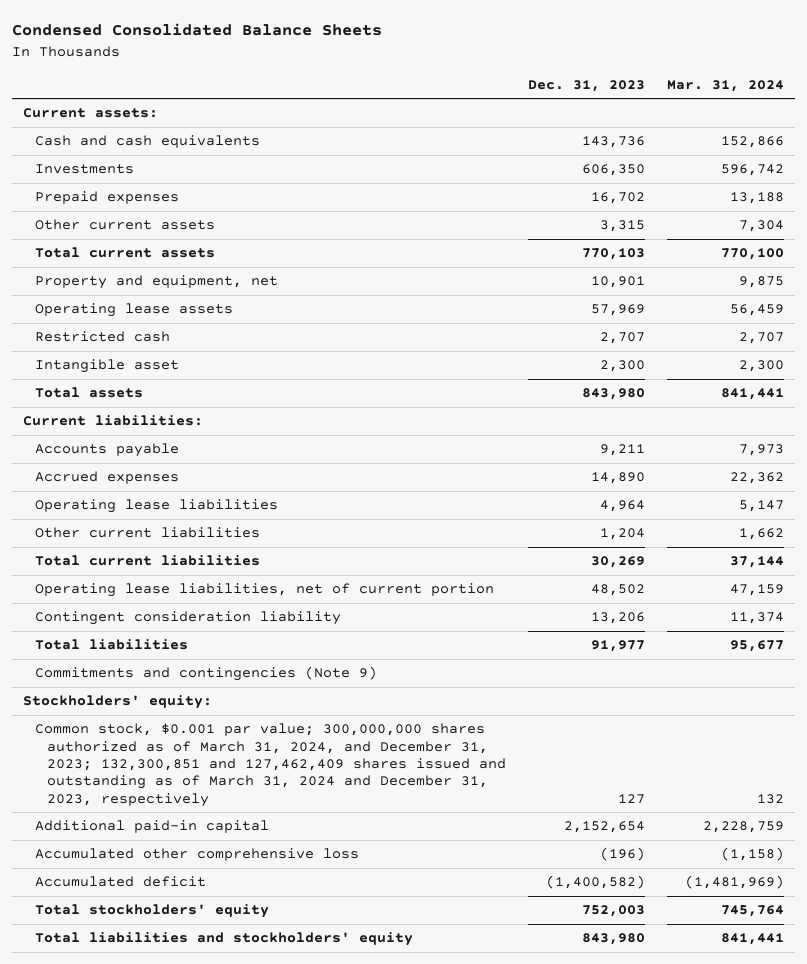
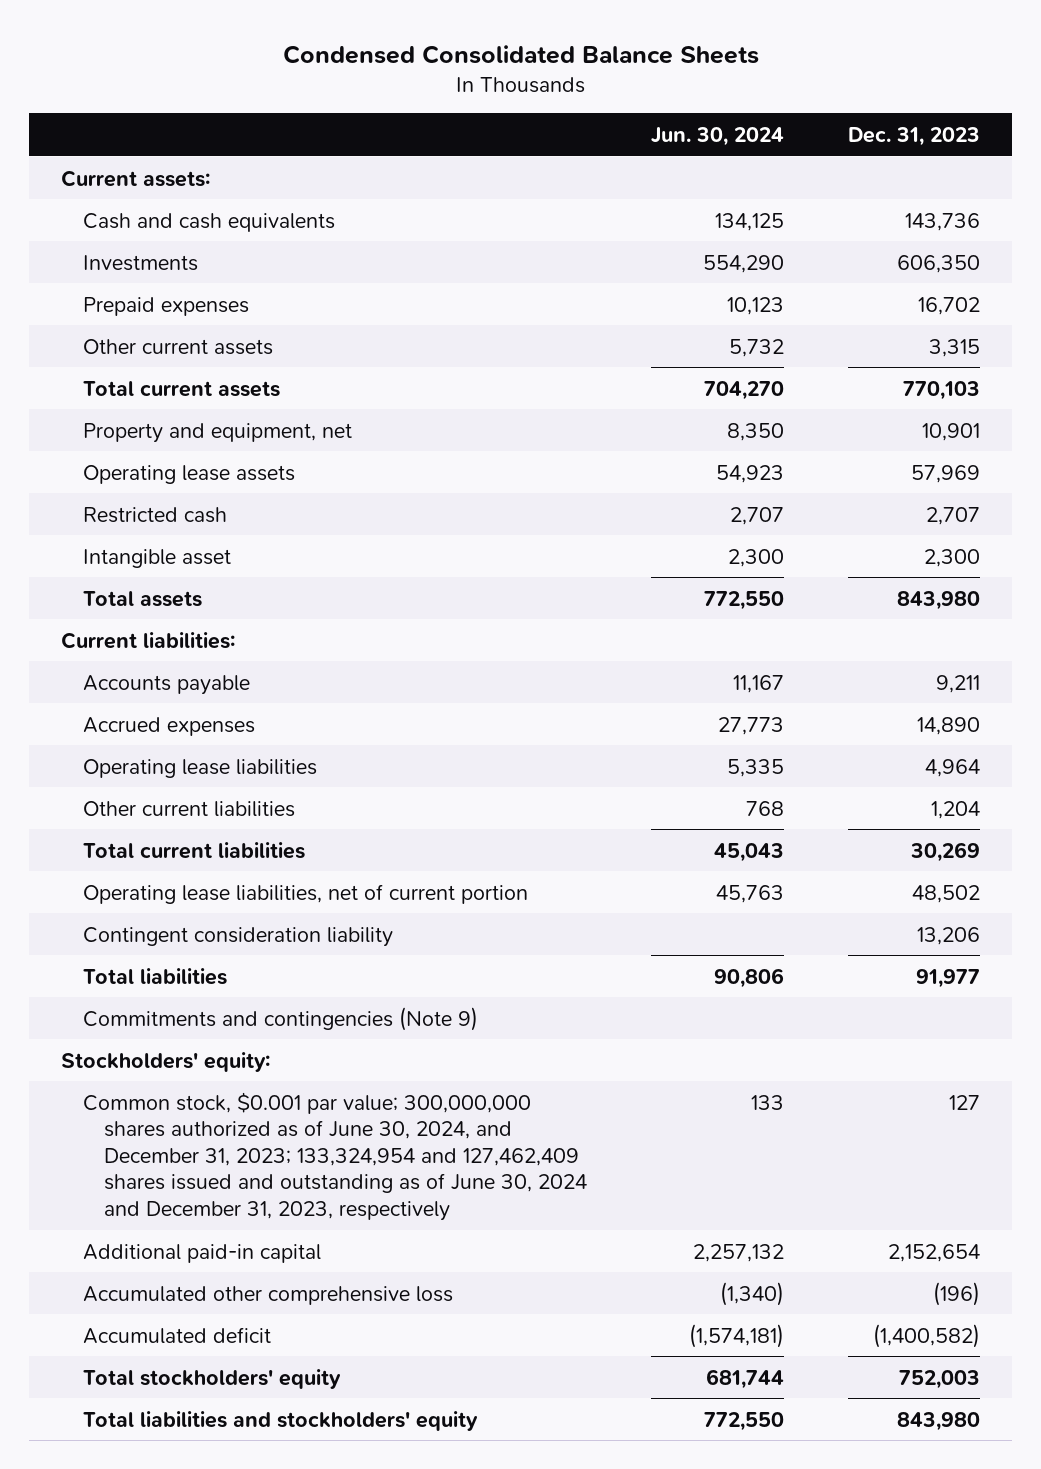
- | Dec. 31, 2023 | Mar. 31, 2024
+ | Jun. 30, 2024 | Dec. 31, 2023
- Common stock, $0.001 par value; 300,000,000 shares authorized as of March 31, 2024, and December 31, 2023; 132,300,851 and 127,462,409 shares issued and outstanding as of March 31, 2024 and December 31, 2023, respectively | 127 | 132
+ Common stock, $0.001 par value; 300,000,000 shares authorized as of June 30, 2024, and December 31, 2023; 133,324,954 and 127,462,409 shares issued and outstanding as of June 30, 2024 and December 31, 2023, respectively | 133 | 127

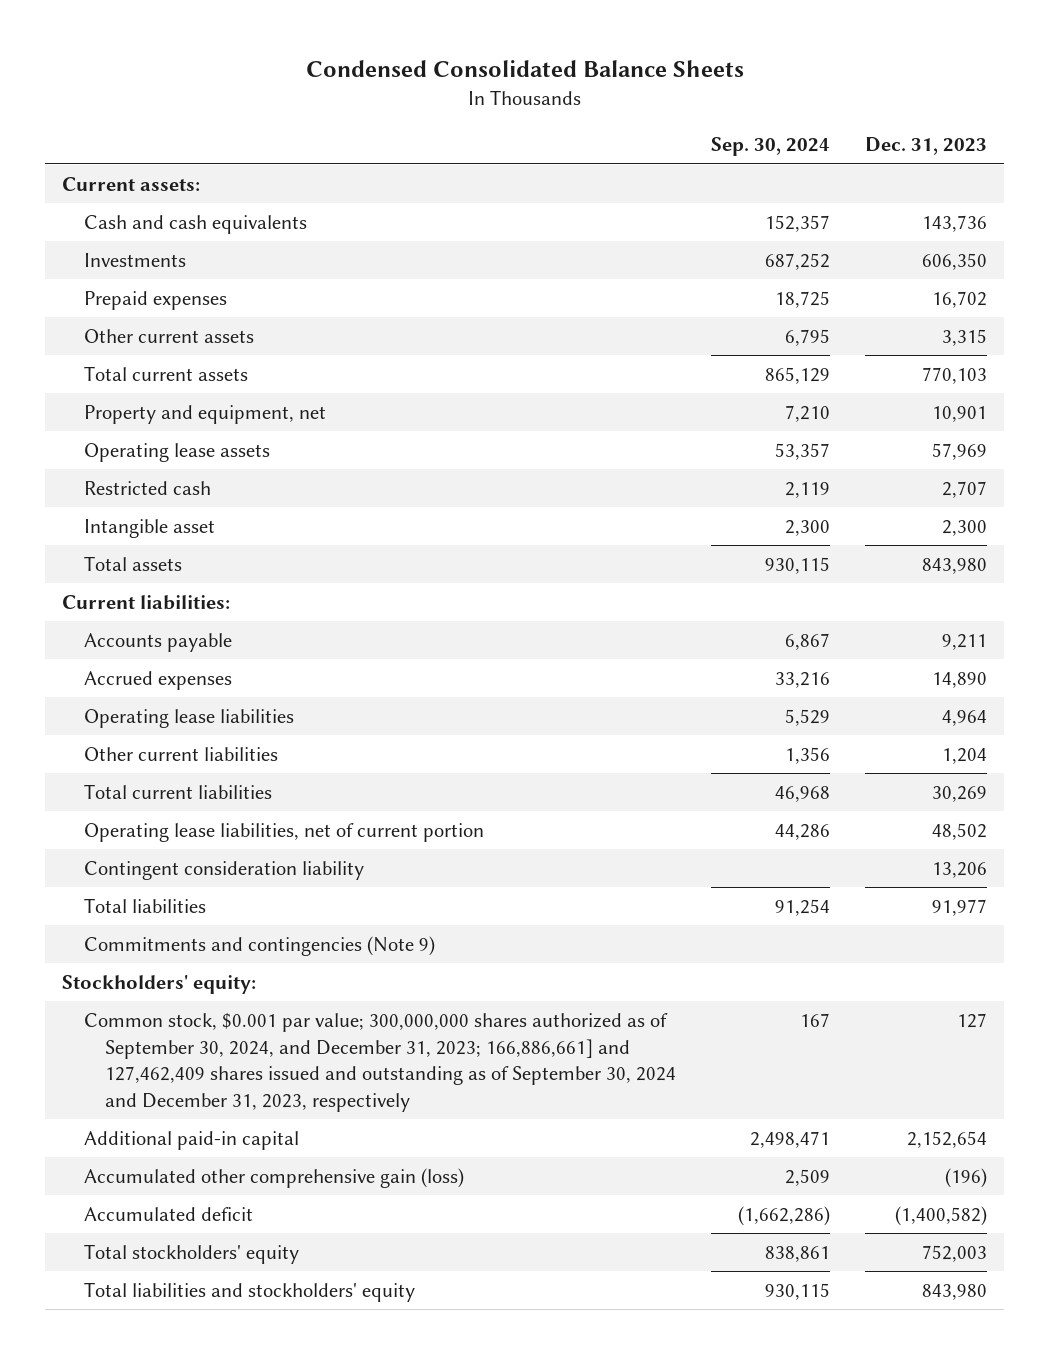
- | Jun. 30, 2024 | Dec. 31, 2023
+ | Sep. 30, 2024 | Dec. 31, 2023
- Common stock, $0.001 par value; 300,000,000 shares authorized as of June 30, 2024, and December 31, 2023; 133,324,954 and 127,462,409 shares issued and outstanding as of June 30, 2024 and December 31, 2023, respectively | 133 | 127
+ Common stock, $0.001 par value; 300,000,000 shares authorized as of September 30, 2024, and December 31, 2023; 166,886,661] and 127,462,409 shares issued and outstanding as of September 30, 2024 and December 31, 2023, respectively | 167 | 127
- Accumulated other comprehensive loss | (1,340) | (196)
+ Accumulated other comprehensive gain (loss) | 2,509 | (196)

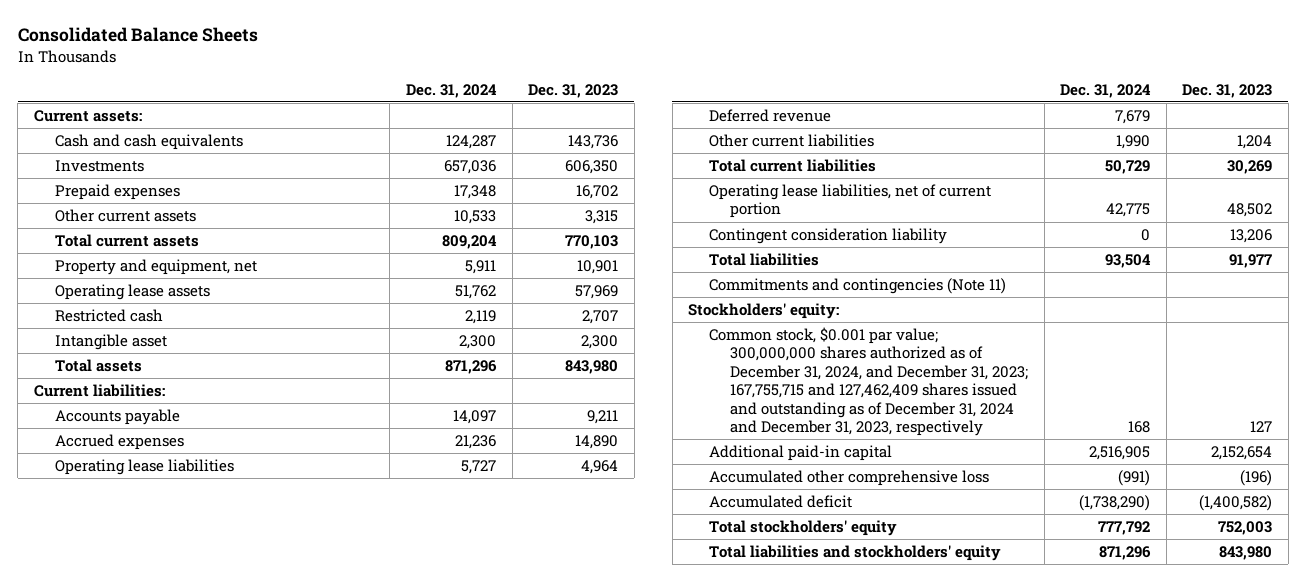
- Condensed Consolidated Balance Sheets
+ Consolidated Balance Sheets
- | Sep. 30, 2024 | Dec. 31, 2023
+ | Dec. 31, 2024 | Dec. 31, 2023
+ Deferred revenue | 7,679 |
- Commitments and contingencies (Note 9)
+ Commitments and contingencies (Note 11)
- Common stock, $0.001 par value; 300,000,000 shares authorized as of September 30, 2024, and December 31, 2023; 166,886,661] and 127,462,409 shares issued and outstanding as of September 30, 2024 and December 31, 2023, respectively | 167 | 127
+ Common stock, $0.001 par value; 300,000,000 shares authorized as of December 31, 2024, and December 31, 2023; 167,755,715 and 127,462,409 shares issued and outstanding as of December 31, 2024 and December 31, 2023, respectively | 168 | 127
- Accumulated other comprehensive gain (loss) | 2,509 | (196)
+ Accumulated other comprehensive loss | (991) | (196)

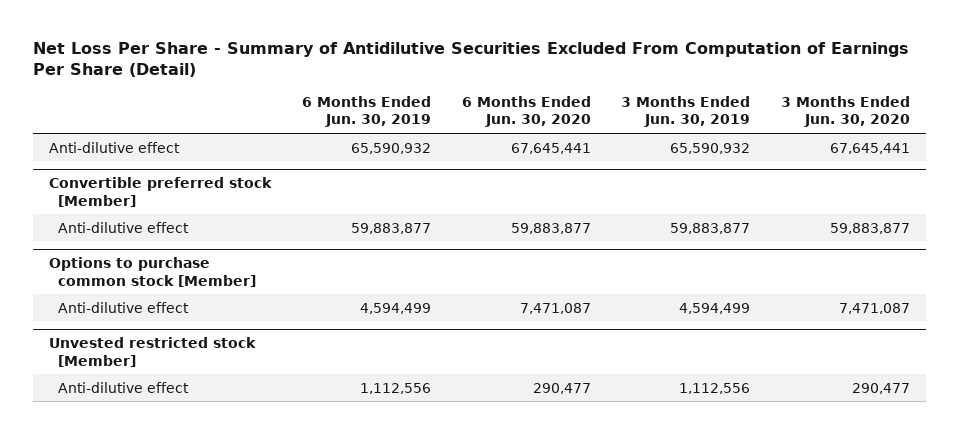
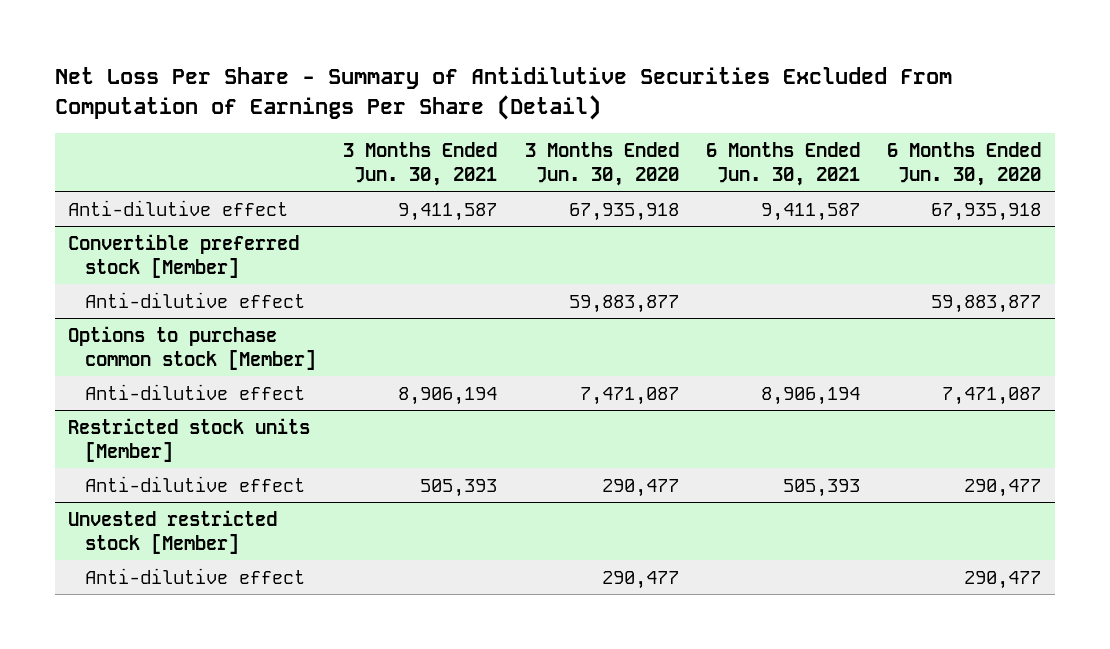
- | 6 Months Ended Jun. 30, 2019 | 6 Months Ended Jun. 30, 2020 | 3 Months Ended Jun. 30, 2019 | 3 Months Ended Jun. 30, 2020
+ | 3 Months Ended Jun. 30, 2021 | 3 Months Ended Jun. 30, 2020 | 6 Months Ended Jun. 30, 2021 | 6 Months Ended Jun. 30, 2020
- Anti-dilutive effect | 65,590,932 | 67,645,441 | 65,590,932 | 67,645,441
+ Anti-dilutive effect | 9,411,587 | 67,935,918 | 9,411,587 | 67,935,918
+ Restricted stock units [Member]
+ Anti-dilutive effect | 505,393 | 290,477 | 505,393 | 290,477

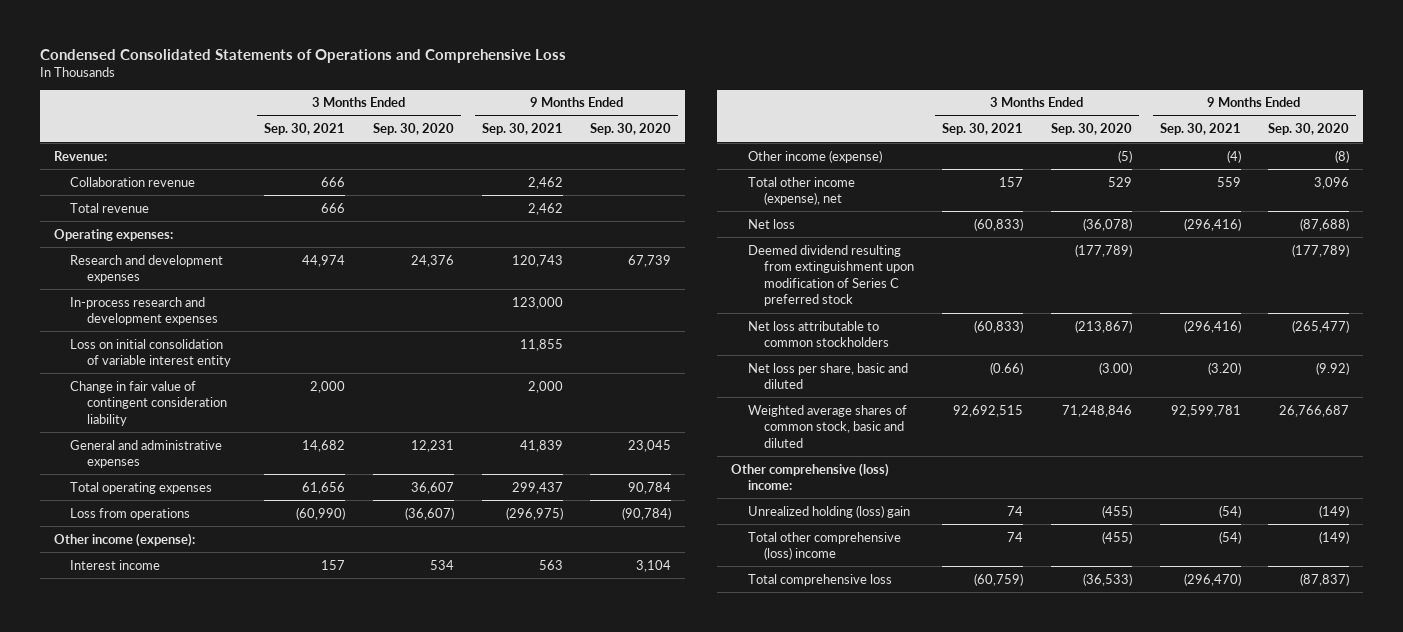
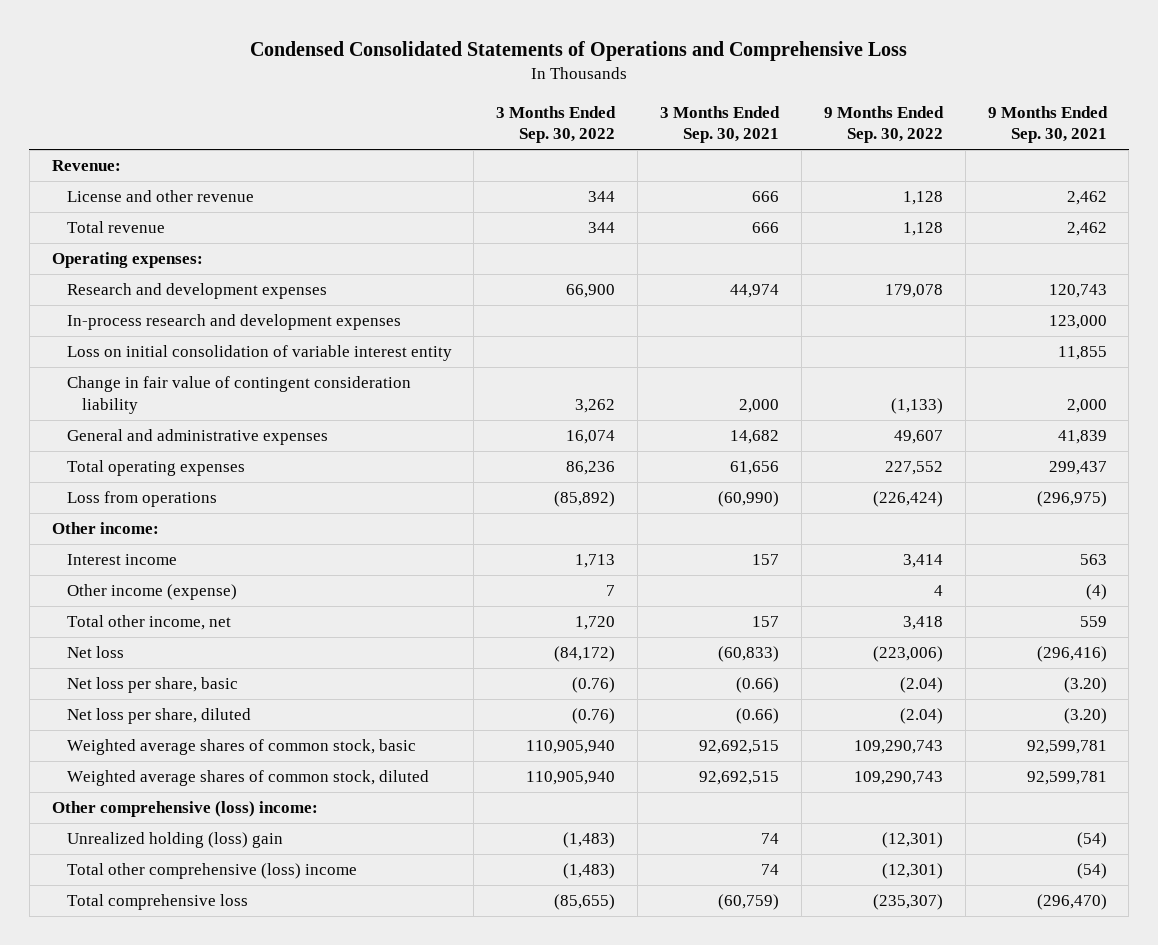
- | 3 Months Ended Sep. 30, 2021 | 3 Months Ended Sep. 30, 2020 | 9 Months Ended Sep. 30, 2021 | 9 Months Ended Sep. 30, 2020
+ | 3 Months Ended Sep. 30, 2022 | 3 Months Ended Sep. 30, 2021 | 9 Months Ended Sep. 30, 2022 | 9 Months Ended Sep. 30, 2021
- Collaboration revenue | 666 | | 2,462 |
+ License and other revenue | 344 | 666 | 1,128 | 2,462
- Other income (expense):
+ Other income:
- Total other income (expense), net | 157 | 529 | 559 | 3,096
+ Total other income, net | 1,720 | 157 | 3,418 | 559
- Deemed dividend resulting from extinguishment upon modification of Series C preferred stock | | (177,789) | | (177,789)
- Net loss attributable to common stockholders | (60,833) | (213,867) | (296,416) | (265,477)
- Net loss per share, basic and diluted | (0.66) | (3.00) | (3.20) | (9.92)
- Weighted average shares of common stock, basic and diluted | 92,692,515 | 71,248,846 | 92,599,781 | 26,766,687
+ Net loss per share, basic | (0.76) | (0.66) | (2.04) | (3.20)
+ Net loss per share, diluted | (0.76) | (0.66) | (2.04) | (3.20)
+ Weighted average shares of common stock, basic | 110,905,940 | 92,692,515 | 109,290,743 | 92,599,781
+ Weighted average shares of common stock, diluted | 110,905,940 | 92,692,515 | 109,290,743 | 92,599,781

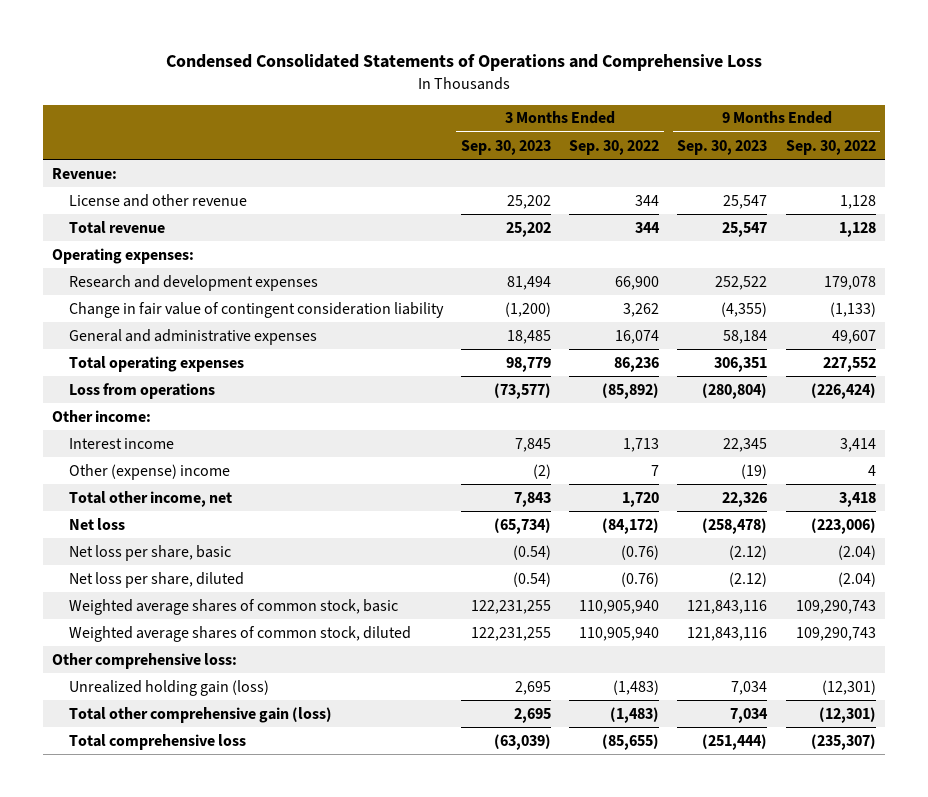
- | 3 Months Ended Sep. 30, 2022 | 3 Months Ended Sep. 30, 2021 | 9 Months Ended Sep. 30, 2022 | 9 Months Ended Sep. 30, 2021
+ | 3 Months Ended Sep. 30, 2023 | 3 Months Ended Sep. 30, 2022 | 9 Months Ended Sep. 30, 2023 | 9 Months Ended Sep. 30, 2022
- In-process research and development expenses | | | | 123,000
- Loss on initial consolidation of variable interest entity | | | | 11,855
- Other income (expense) | 7 | | 4 | (4)
+ Other (expense) income | (2) | 7 | (19) | 4
- Other comprehensive (loss) income:
- Unrealized holding (loss) gain | (1,483) | 74 | (12,301) | (54)
- Total other comprehensive (loss) income | (1,483) | 74 | (12,301) | (54)
+ Other comprehensive loss:
+ Unrealized holding gain (loss) | 2,695 | (1,483) | 7,034 | (12,301)
+ Total other comprehensive gain (loss) | 2,695 | (1,483) | 7,034 | (12,301)

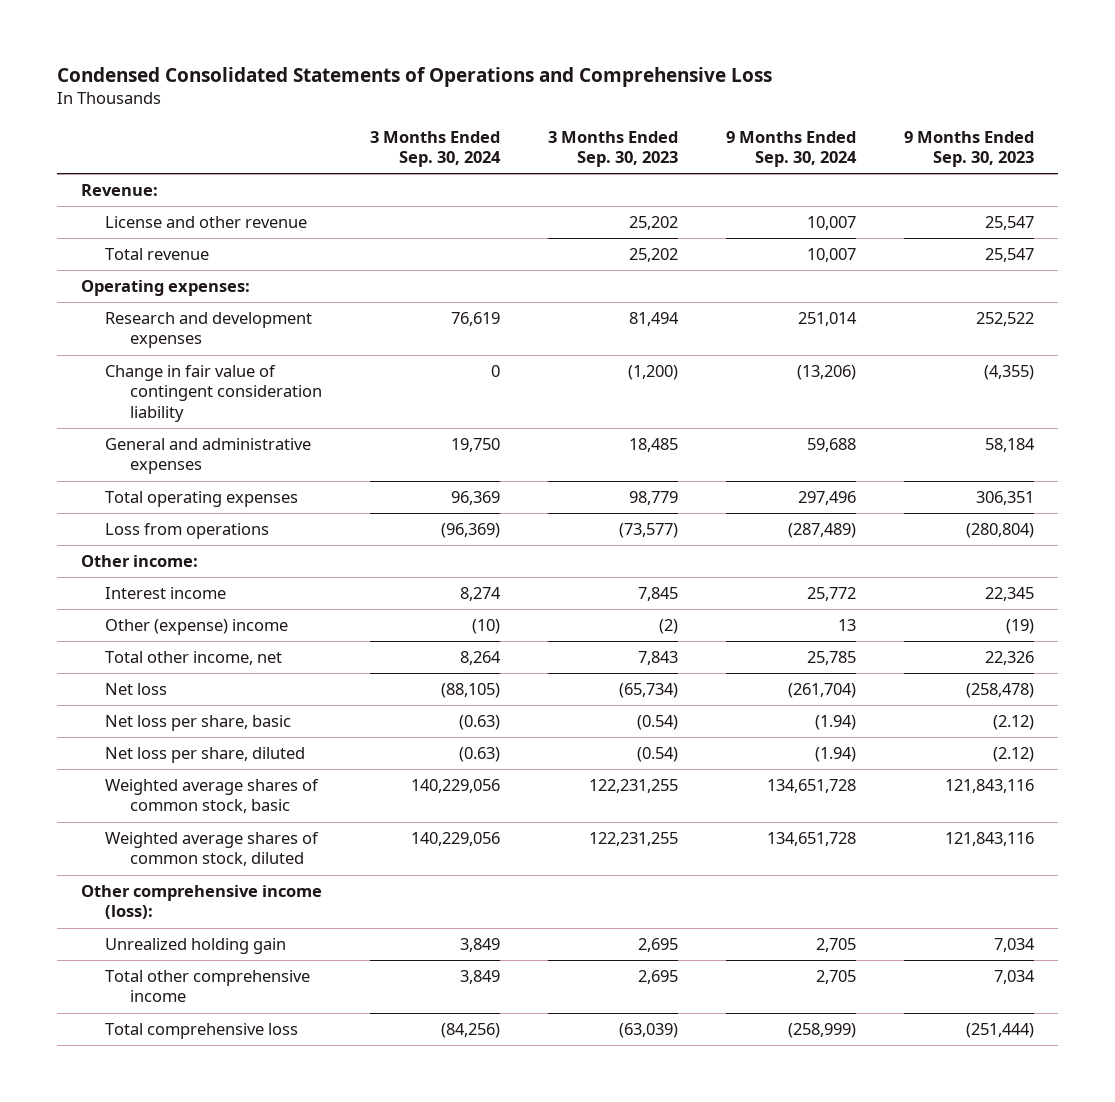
- | 3 Months Ended Sep. 30, 2023 | 3 Months Ended Sep. 30, 2022 | 9 Months Ended Sep. 30, 2023 | 9 Months Ended Sep. 30, 2022
+ | 3 Months Ended Sep. 30, 2024 | 3 Months Ended Sep. 30, 2023 | 9 Months Ended Sep. 30, 2024 | 9 Months Ended Sep. 30, 2023
- Other comprehensive loss:
- Unrealized holding gain (loss) | 2,695 | (1,483) | 7,034 | (12,301)
- Total other comprehensive gain (loss) | 2,695 | (1,483) | 7,034 | (12,301)
+ Other comprehensive income (loss):
+ Unrealized holding gain | 3,849 | 2,695 | 2,705 | 7,034
+ Total other comprehensive income | 3,849 | 2,695 | 2,705 | 7,034

